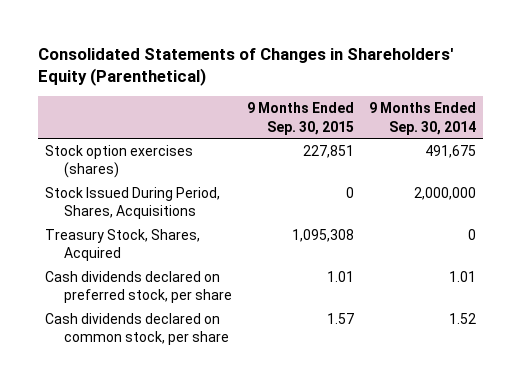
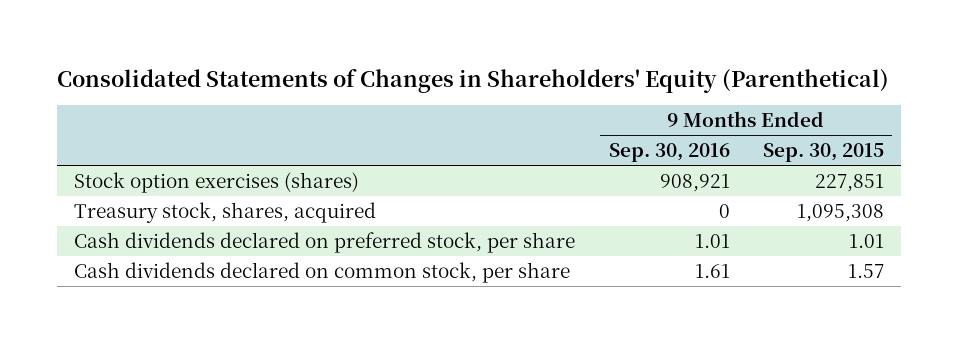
- | 9 Months Ended Sep. 30, 2015 | 9 Months Ended Sep. 30, 2014
+ | 9 Months Ended Sep. 30, 2016 | 9 Months Ended Sep. 30, 2015
- Stock Issued During Period, Shares, Acquisitions | 0 | 2,000,000
- Treasury Stock, Shares, Acquired | 1,095,308 | 0
+ Treasury stock, shares, acquired | 0 | 1,095,308

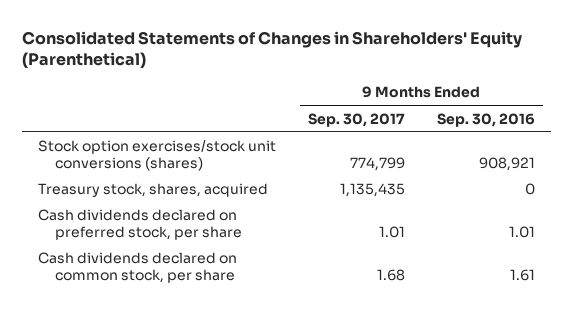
- | 9 Months Ended Sep. 30, 2016 | 9 Months Ended Sep. 30, 2015
+ | 9 Months Ended Sep. 30, 2017 | 9 Months Ended Sep. 30, 2016
- Stock option exercises (shares) | 908,921 | 227,851
+ Stock option exercises/stock unit conversions (shares) | 774,799 | 908,921

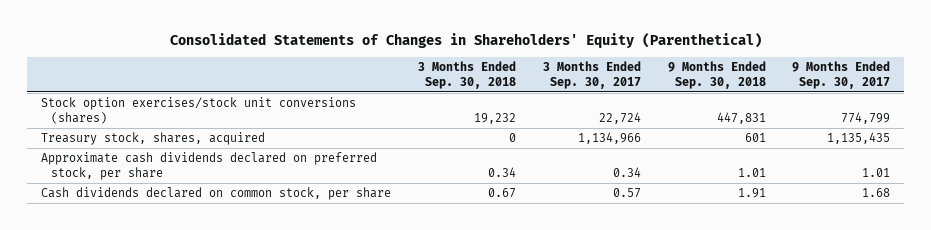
- | 9 Months Ended Sep. 30, 2017 | 9 Months Ended Sep. 30, 2016
+ | 3 Months Ended Sep. 30, 2018 | 3 Months Ended Sep. 30, 2017 | 9 Months Ended Sep. 30, 2018 | 9 Months Ended Sep. 30, 2017
- Cash dividends declared on preferred stock, per share | 1.01 | 1.01
+ Approximate cash dividends declared on preferred stock, per share | 0.34 | 0.34 | 1.01 | 1.01

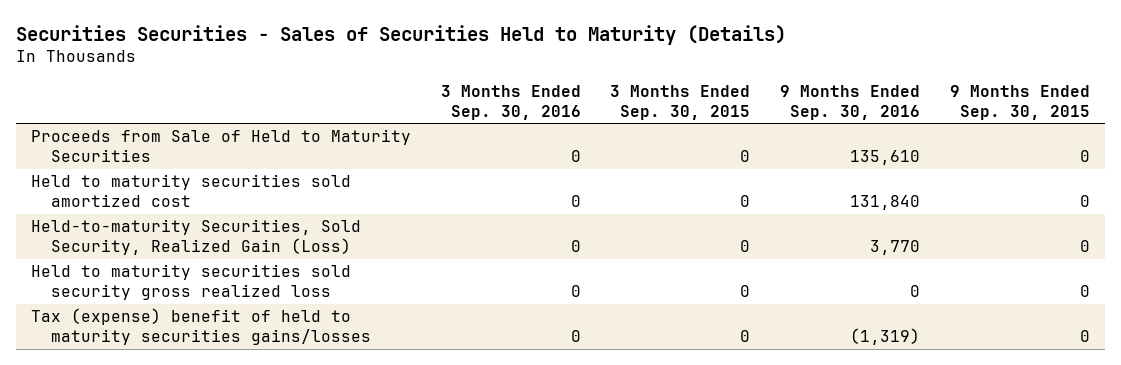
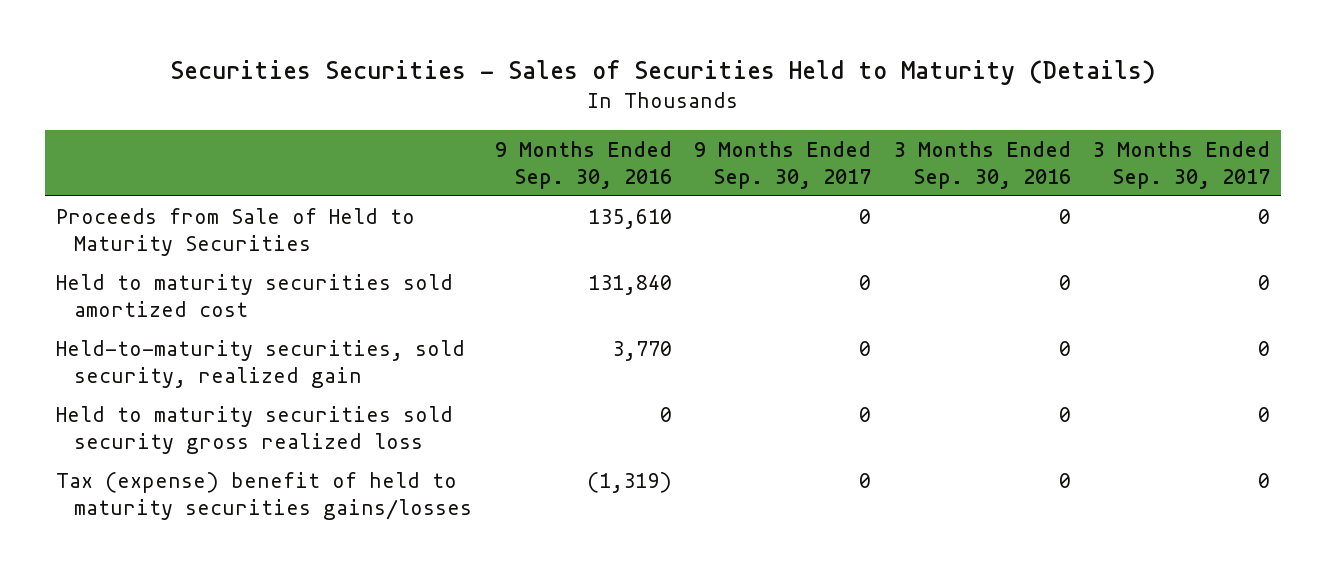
- | 3 Months Ended Sep. 30, 2016 | 3 Months Ended Sep. 30, 2015 | 9 Months Ended Sep. 30, 2016 | 9 Months Ended Sep. 30, 2015
+ | 9 Months Ended Sep. 30, 2016 | 9 Months Ended Sep. 30, 2017 | 3 Months Ended Sep. 30, 2016 | 3 Months Ended Sep. 30, 2017
- Held-to-maturity Securities, Sold Security, Realized Gain (Loss) | 0 | 0 | 3,770 | 0
+ Held-to-maturity securities, sold security, realized gain | 3,770 | 0 | 0 | 0

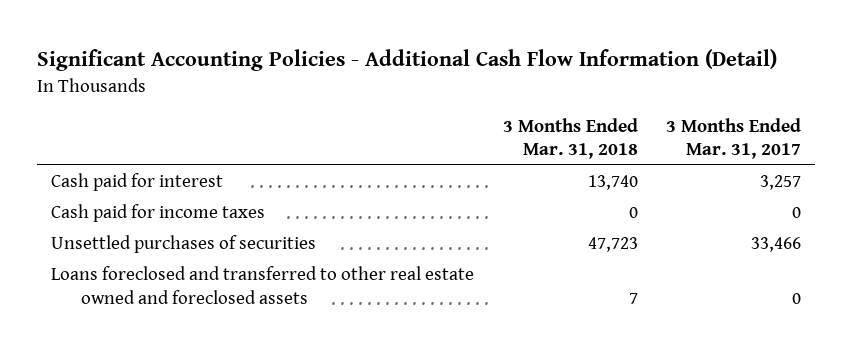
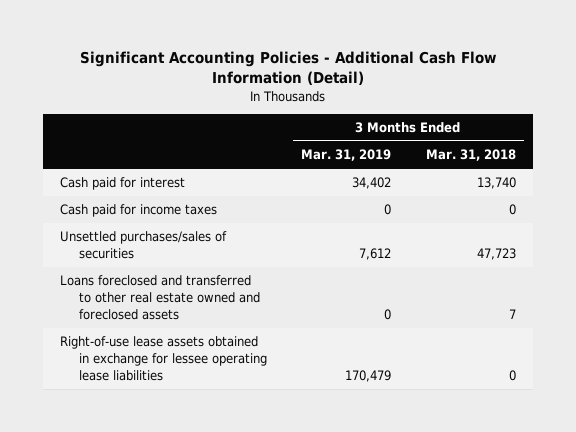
- | 3 Months Ended Mar. 31, 2018 | 3 Months Ended Mar. 31, 2017
+ | 3 Months Ended Mar. 31, 2019 | 3 Months Ended Mar. 31, 2018
- Unsettled purchases of securities | 47,723 | 33,466
+ Unsettled purchases/sales of securities | 7,612 | 47,723
+ Right-of-use lease assets obtained in exchange for lessee operating lease liabilities | 170,479 | 0

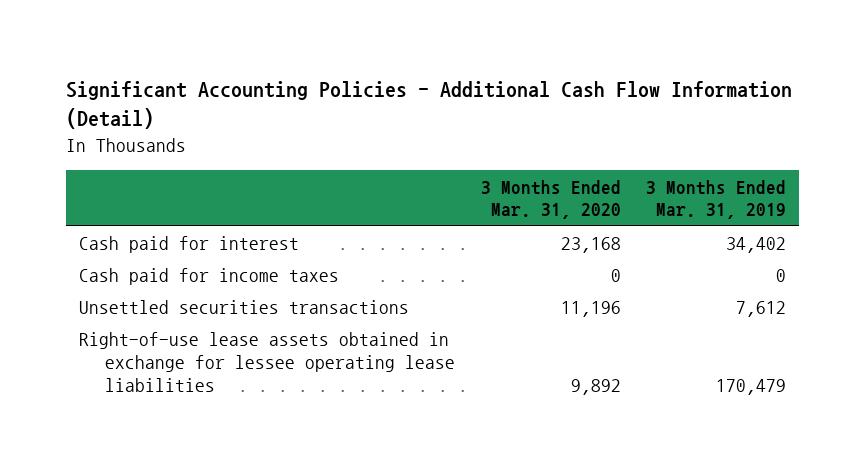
- | 3 Months Ended Mar. 31, 2019 | 3 Months Ended Mar. 31, 2018
+ | 3 Months Ended Mar. 31, 2020 | 3 Months Ended Mar. 31, 2019
- Unsettled purchases/sales of securities | 7,612 | 47,723
- Loans foreclosed and transferred to other real estate owned and foreclosed assets | 0 | 7
+ Unsettled securities transactions | 11,196 | 7,612

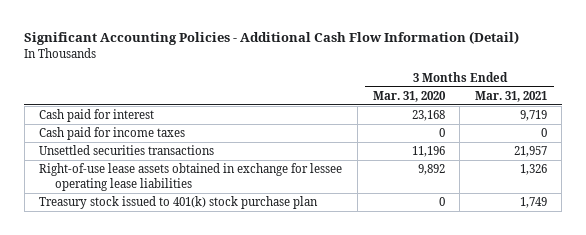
- | 3 Months Ended Mar. 31, 2020 | 3 Months Ended Mar. 31, 2019
+ | 3 Months Ended Mar. 31, 2020 | 3 Months Ended Mar. 31, 2021
+ Treasury stock issued to 401(k) stock purchase plan | 0 | 1,749

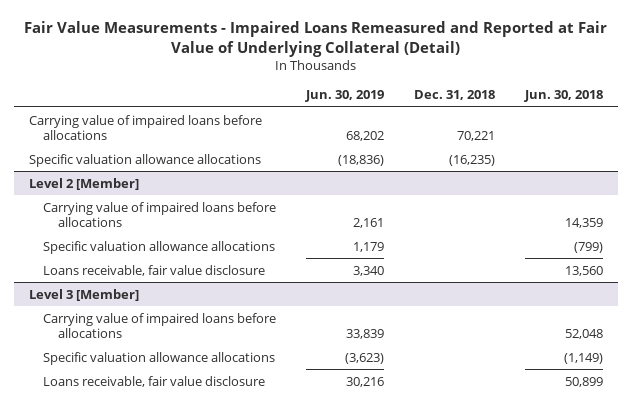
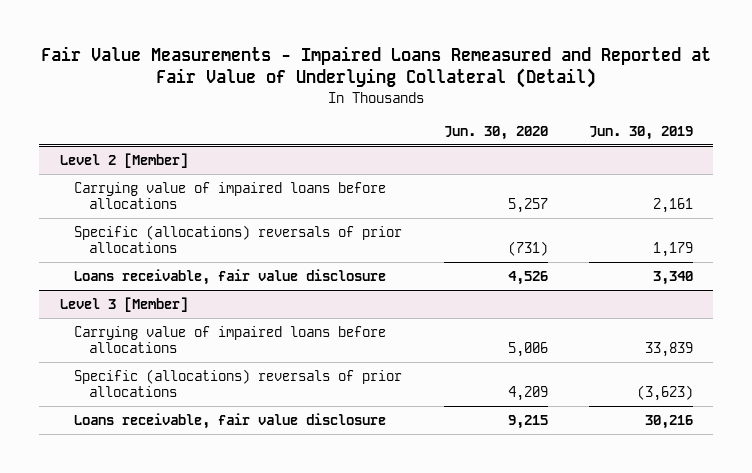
- | Jun. 30, 2019 | Dec. 31, 2018 | Jun. 30, 2018
+ | Jun. 30, 2020 | Jun. 30, 2019
- Carrying value of impaired loans before allocations | 68,202 | 70,221 |
- Specific valuation allowance allocations | (18,836) | (16,235) |
@ Level 2 [Member]
- Specific valuation allowance allocations | 1,179 | | (799)
+ Specific (allocations) reversals of prior allocations | (731) | 1,179
@ Level 3 [Member]
- Specific valuation allowance allocations | (3,623) | | (1,149)
+ Specific (allocations) reversals of prior allocations | 4,209 | (3,623)

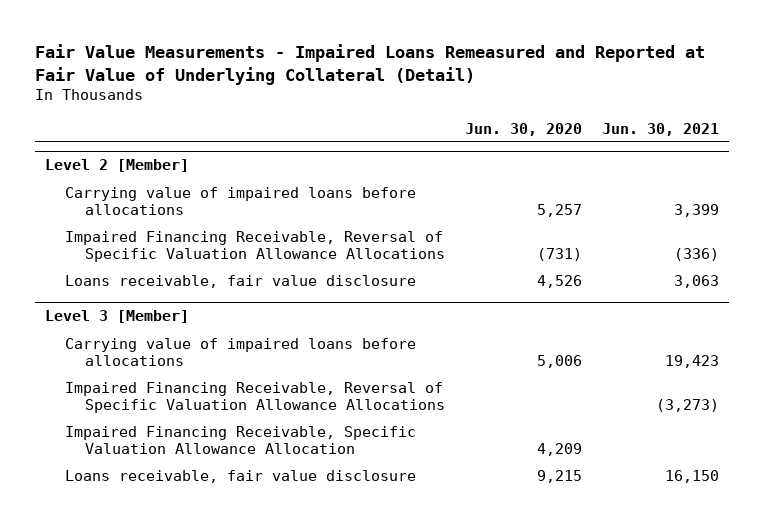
- | Jun. 30, 2020 | Jun. 30, 2019
+ | Jun. 30, 2020 | Jun. 30, 2021
@ Level 2 [Member]
- Specific (allocations) reversals of prior allocations | (731) | 1,179
+ Impaired Financing Receivable, Reversal of Specific Valuation Allowance Allocations | (731) | (336)
@ Level 3 [Member]
- Specific (allocations) reversals of prior allocations | 4,209 | (3,623)
+ Impaired Financing Receivable, Reversal of Specific Valuation Allowance Allocations | | (3,273)
+ Impaired Financing Receivable, Specific Valuation Allowance Allocation | 4,209 |

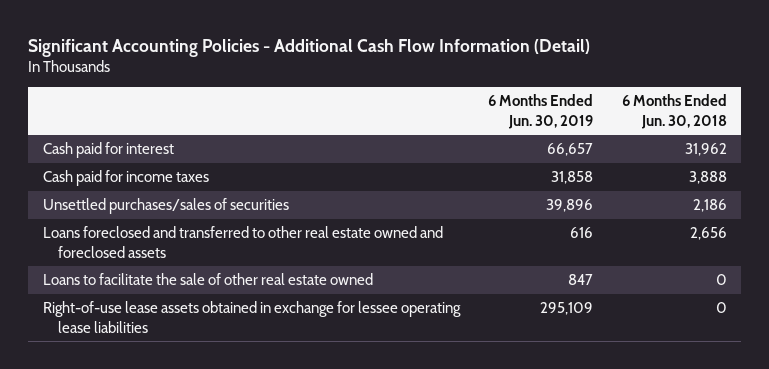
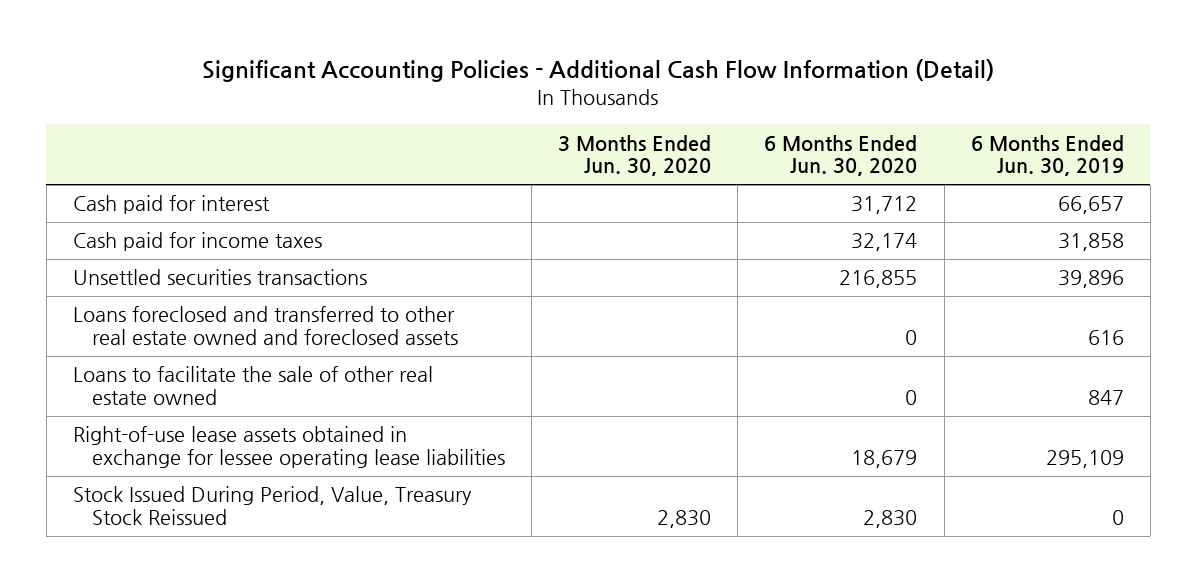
- | 6 Months Ended Jun. 30, 2019 | 6 Months Ended Jun. 30, 2018
+ | 3 Months Ended Jun. 30, 2020 | 6 Months Ended Jun. 30, 2020 | 6 Months Ended Jun. 30, 2019
- Unsettled purchases/sales of securities | 39,896 | 2,186
+ Unsettled securities transactions | | 216,855 | 39,896
+ Stock Issued During Period, Value, Treasury Stock Reissued | 2,830 | 2,830 | 0

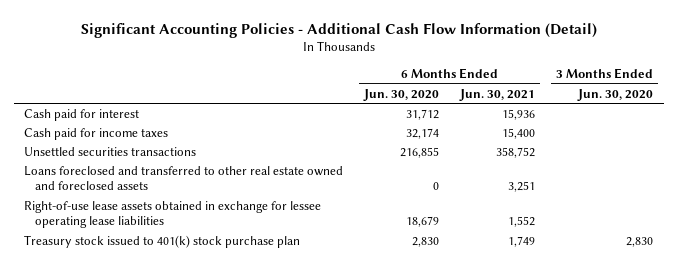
- | 3 Months Ended Jun. 30, 2020 | 6 Months Ended Jun. 30, 2020 | 6 Months Ended Jun. 30, 2019
+ | 6 Months Ended Jun. 30, 2020 | 6 Months Ended Jun. 30, 2021 | 3 Months Ended Jun. 30, 2020
- Loans to facilitate the sale of other real estate owned | | 0 | 847
- Stock Issued During Period, Value, Treasury Stock Reissued | 2,830 | 2,830 | 0
+ Treasury stock issued to 401(k) stock purchase plan | 2,830 | 1,749 | 2,830

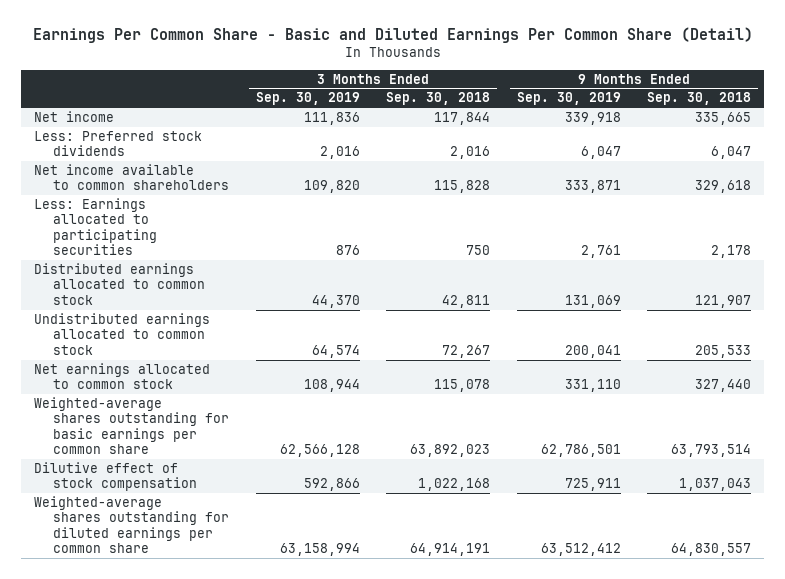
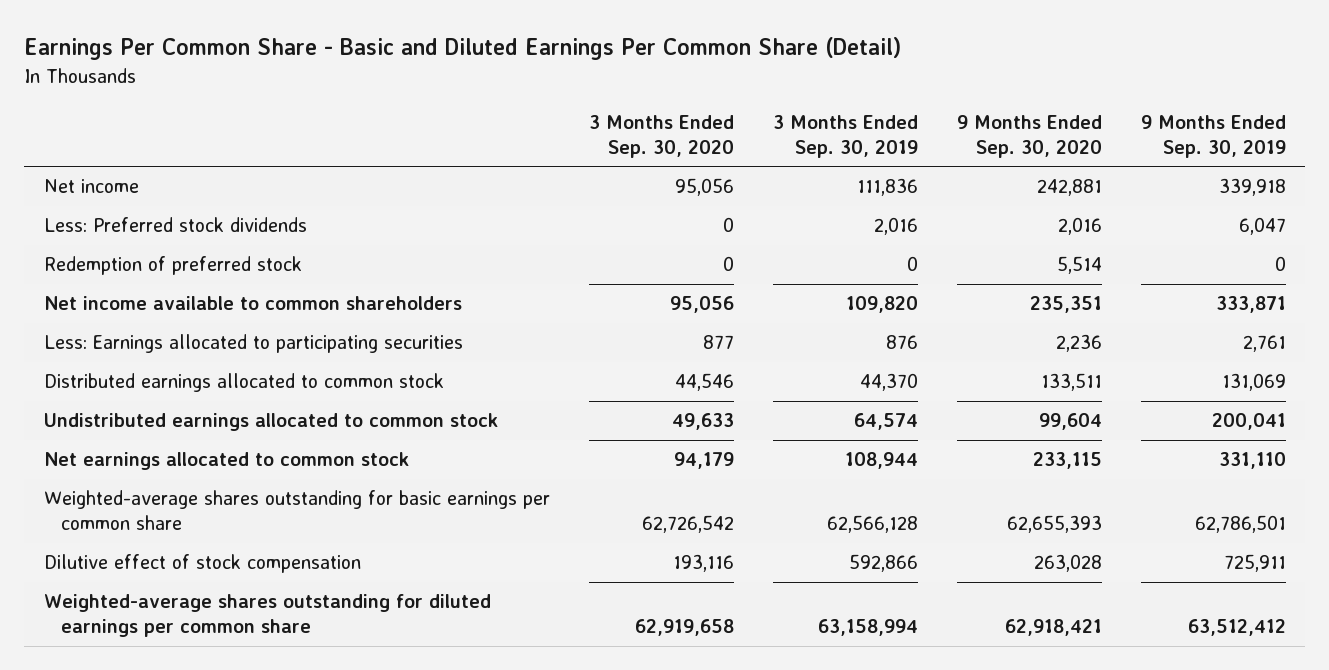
- | 3 Months Ended Sep. 30, 2019 | 3 Months Ended Sep. 30, 2018 | 9 Months Ended Sep. 30, 2019 | 9 Months Ended Sep. 30, 2018
+ | 3 Months Ended Sep. 30, 2020 | 3 Months Ended Sep. 30, 2019 | 9 Months Ended Sep. 30, 2020 | 9 Months Ended Sep. 30, 2019
+ Redemption of preferred stock | 0 | 0 | 5,514 | 0

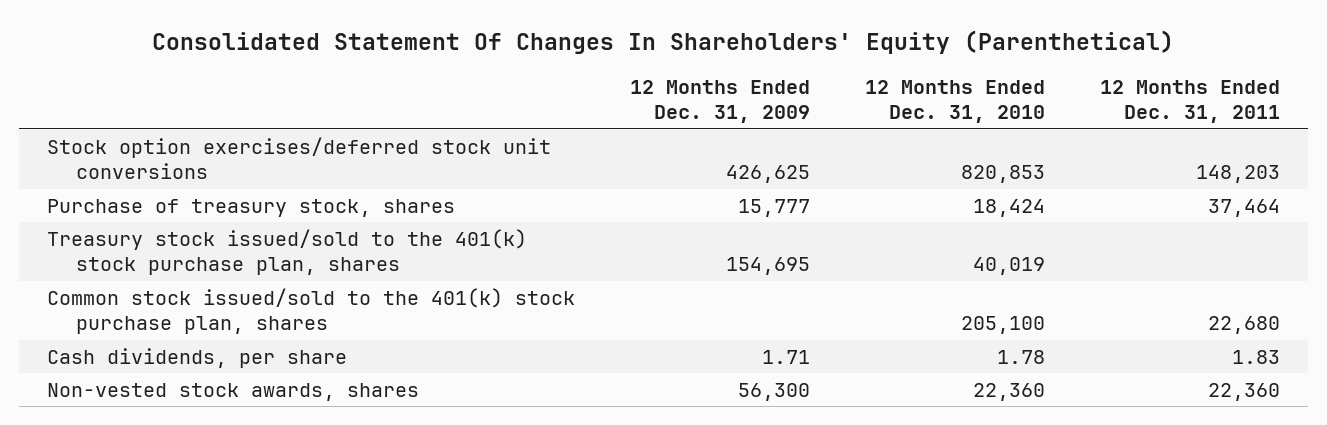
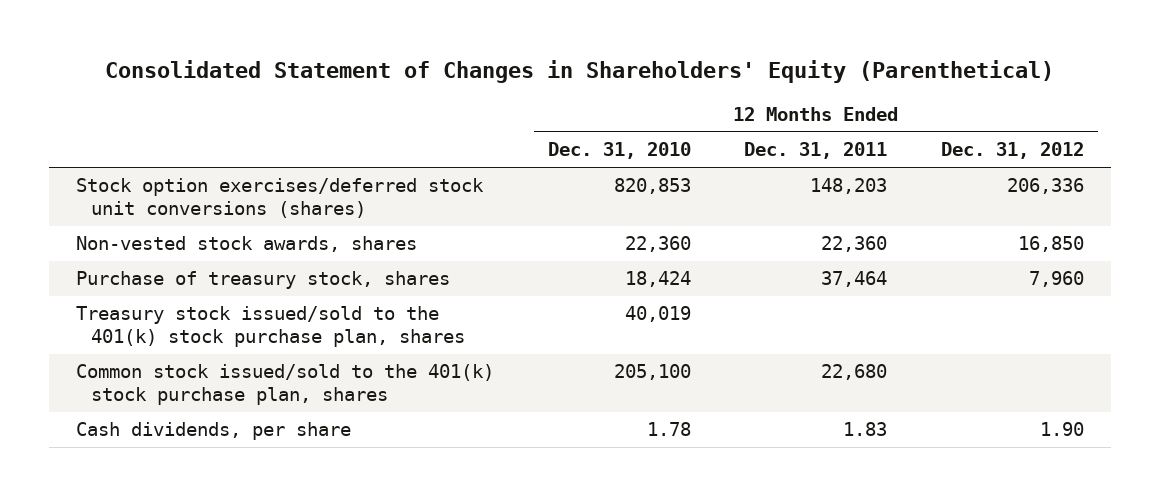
- Consolidated Statement Of Changes In Shareholders' Equity (Parenthetical)
+ Consolidated Statement of Changes in Shareholders' Equity (Parenthetical)
- | 12 Months Ended Dec. 31, 2009 | 12 Months Ended Dec. 31, 2010 | 12 Months Ended Dec. 31, 2011
+ | 12 Months Ended Dec. 31, 2010 | 12 Months Ended Dec. 31, 2011 | 12 Months Ended Dec. 31, 2012
- Stock option exercises/deferred stock unit conversions | 426,625 | 820,853 | 148,203
+ Stock option exercises/deferred stock unit conversions (shares) | 820,853 | 148,203 | 206,336
moved up: Non-vested stock awards, shares | 22,360 | 22,360 | 16,850

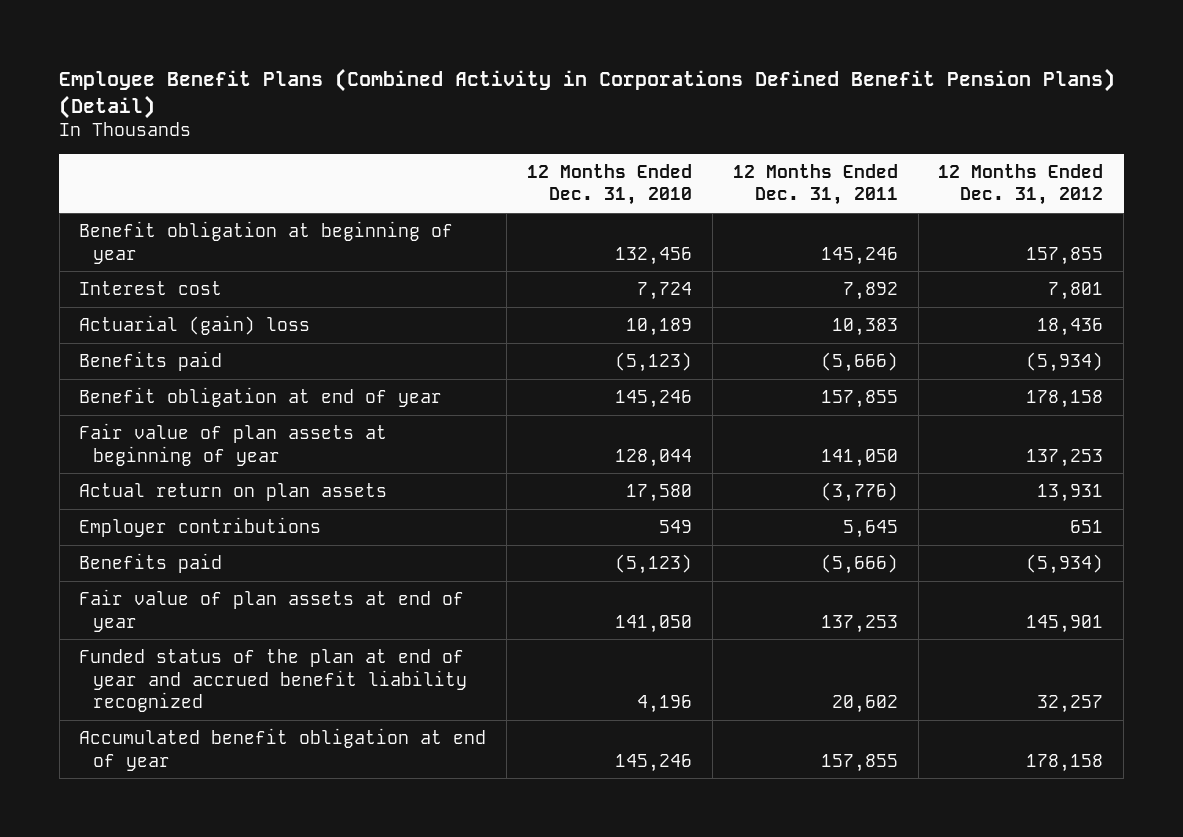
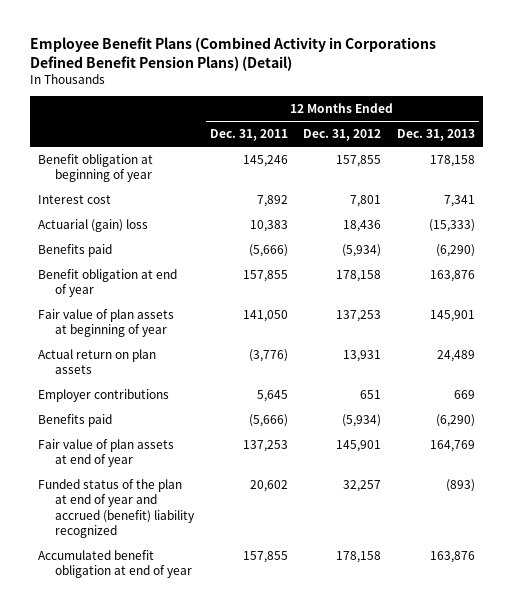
- | 12 Months Ended Dec. 31, 2010 | 12 Months Ended Dec. 31, 2011 | 12 Months Ended Dec. 31, 2012
+ | 12 Months Ended Dec. 31, 2011 | 12 Months Ended Dec. 31, 2012 | 12 Months Ended Dec. 31, 2013
- Funded status of the plan at end of year and accrued benefit liability recognized | 4,196 | 20,602 | 32,257
+ Funded status of the plan at end of year and accrued (benefit) liability recognized | 20,602 | 32,257 | (893)

